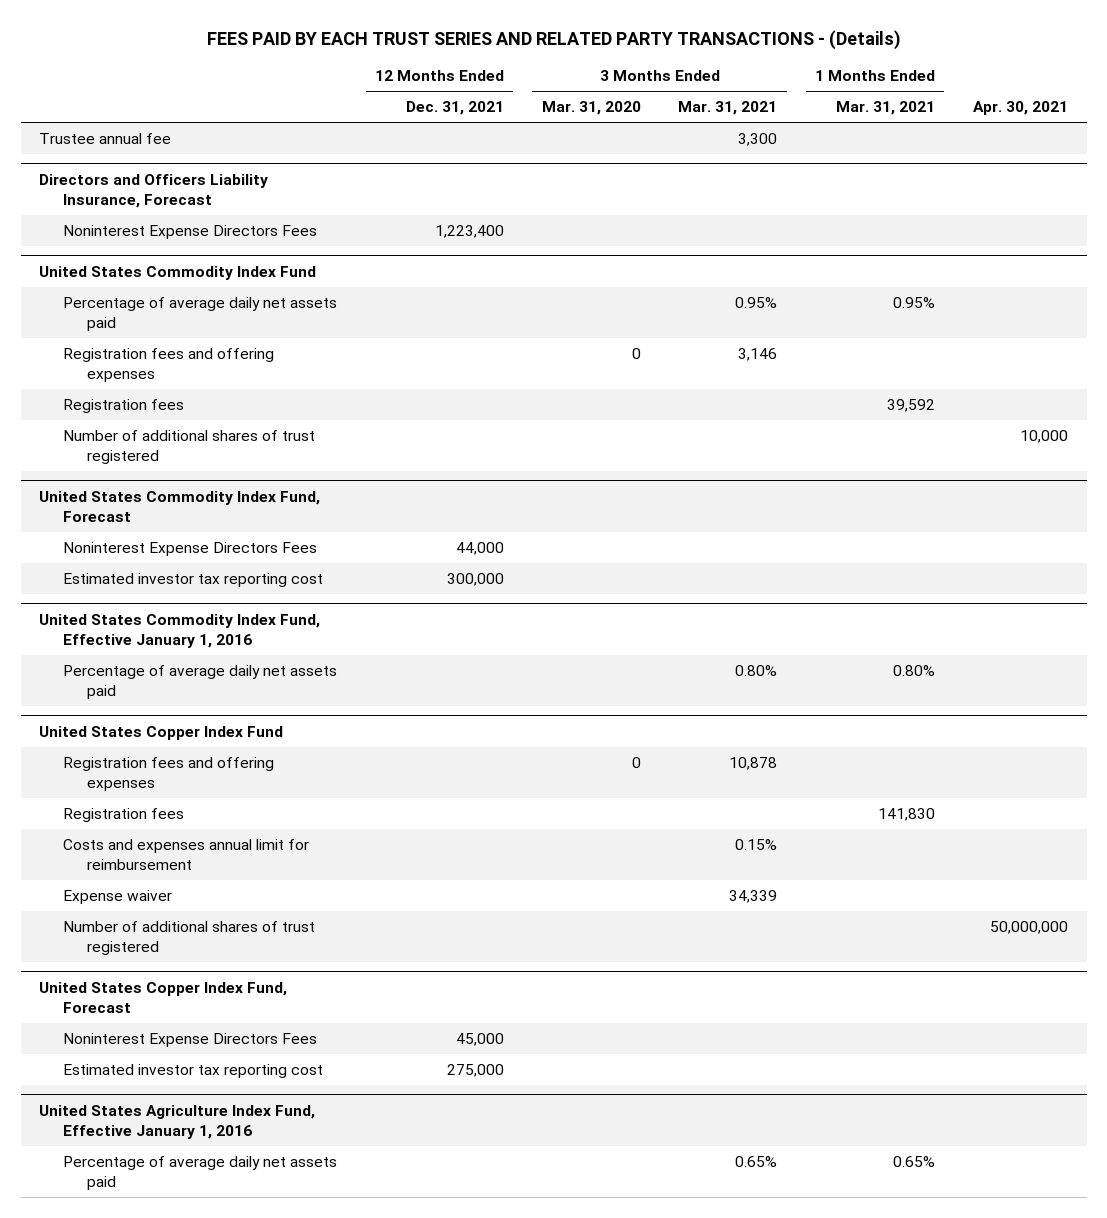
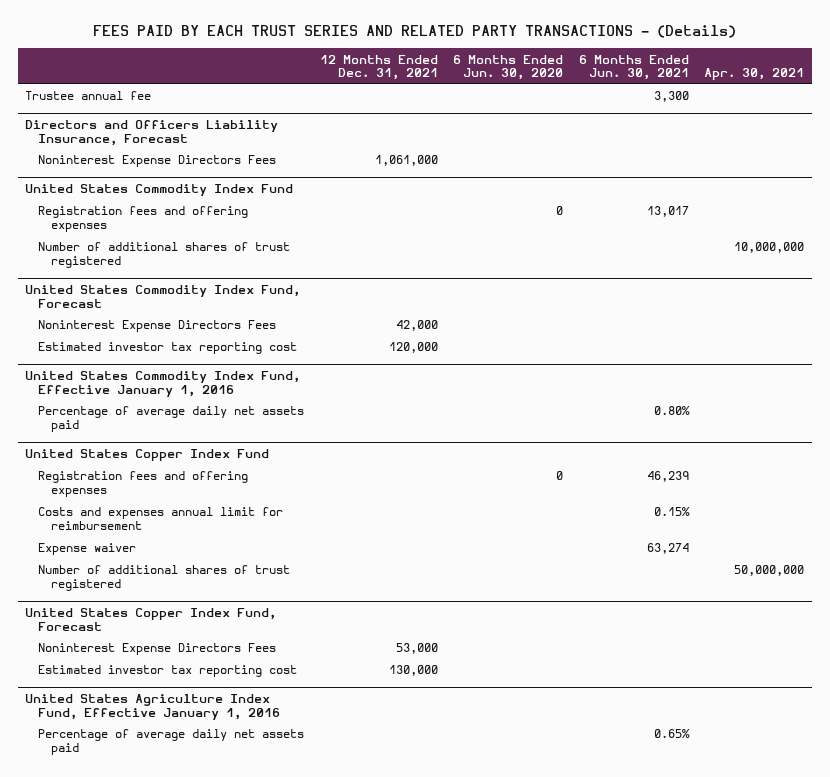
- | 12 Months Ended Dec. 31, 2021 | 3 Months Ended Mar. 31, 2020 | 3 Months Ended Mar. 31, 2021 | 1 Months Ended Mar. 31, 2021 | Apr. 30, 2021
+ | 12 Months Ended Dec. 31, 2021 | 6 Months Ended Jun. 30, 2020 | 6 Months Ended Jun. 30, 2021 | Apr. 30, 2021
@ Directors and Officers Liability Insurance, Forecast
- Noninterest Expense Directors Fees | 1,223,400 | | | |
+ Noninterest Expense Directors Fees | 1,061,000 | | |
@ United States Commodity Index Fund
- Percentage of average daily net assets paid | | | 0.95% | 0.95% |
- Registration fees | | | | 39,592 |
- Number of additional shares of trust registered | | | | | 10,000
+ Number of additional shares of trust registered | | | | 10,000,000
@ United States Commodity Index Fund, Forecast
- Noninterest Expense Directors Fees | 44,000 | | | |
- Estimated investor tax reporting cost | 300,000 | | | |
+ Noninterest Expense Directors Fees | 42,000 | | |
+ Estimated investor tax reporting cost | 120,000 | | |
@ United States Copper Index Fund
- Registration fees | | | | 141,830 |
@ United States Copper Index Fund, Forecast
- Noninterest Expense Directors Fees | 45,000 | | | |
- Estimated investor tax reporting cost | 275,000 | | | |
+ Noninterest Expense Directors Fees | 53,000 | | |
+ Estimated investor tax reporting cost | 130,000 | | |

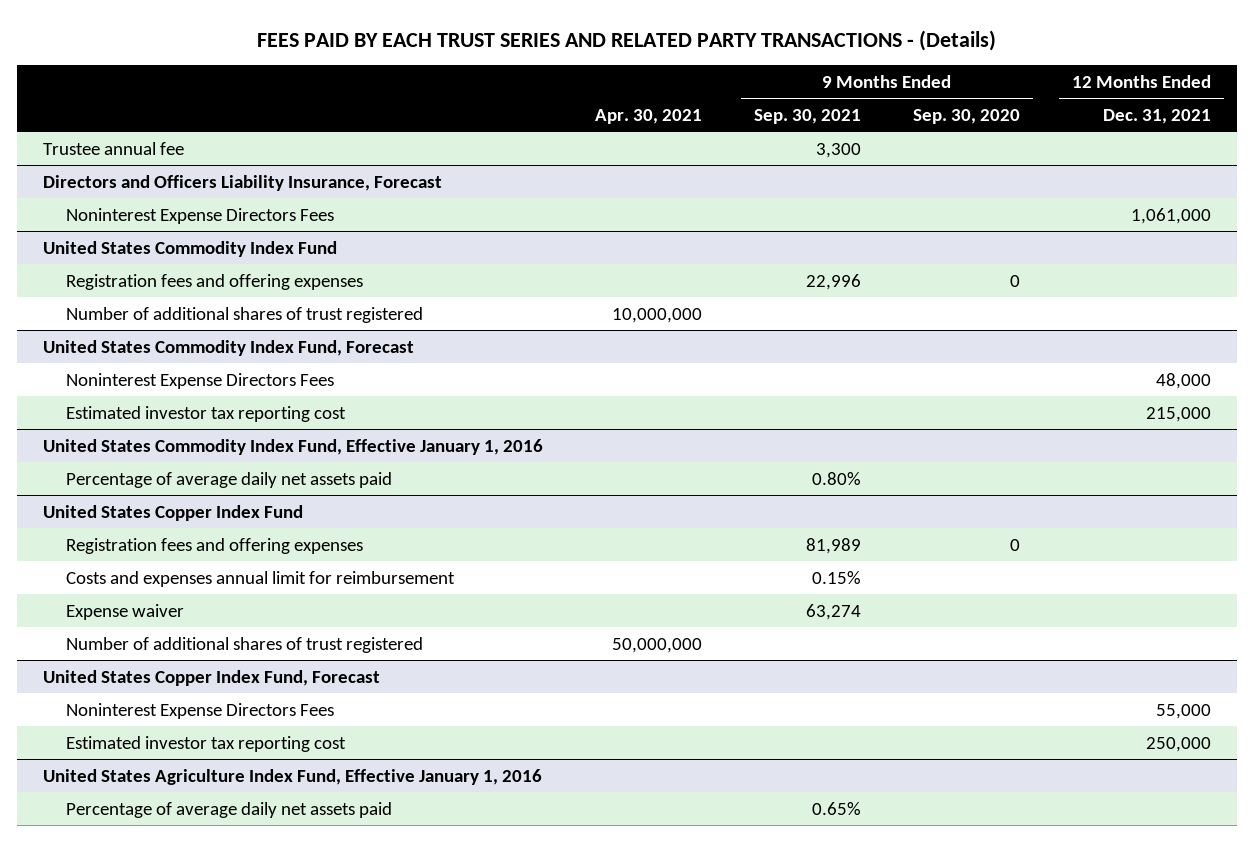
- | 12 Months Ended Dec. 31, 2021 | 6 Months Ended Jun. 30, 2020 | 6 Months Ended Jun. 30, 2021 | Apr. 30, 2021
+ | Apr. 30, 2021 | 9 Months Ended Sep. 30, 2021 | 9 Months Ended Sep. 30, 2020 | 12 Months Ended Dec. 31, 2021
@ United States Commodity Index Fund, Forecast
- Noninterest Expense Directors Fees | 42,000 | | |
- Estimated investor tax reporting cost | 120,000 | | |
+ Noninterest Expense Directors Fees | | | | 48,000
+ Estimated investor tax reporting cost | | | | 215,000
@ United States Copper Index Fund, Forecast
- Noninterest Expense Directors Fees | 53,000 | | |
- Estimated investor tax reporting cost | 130,000 | | |
+ Noninterest Expense Directors Fees | | | | 55,000
+ Estimated investor tax reporting cost | | | | 250,000

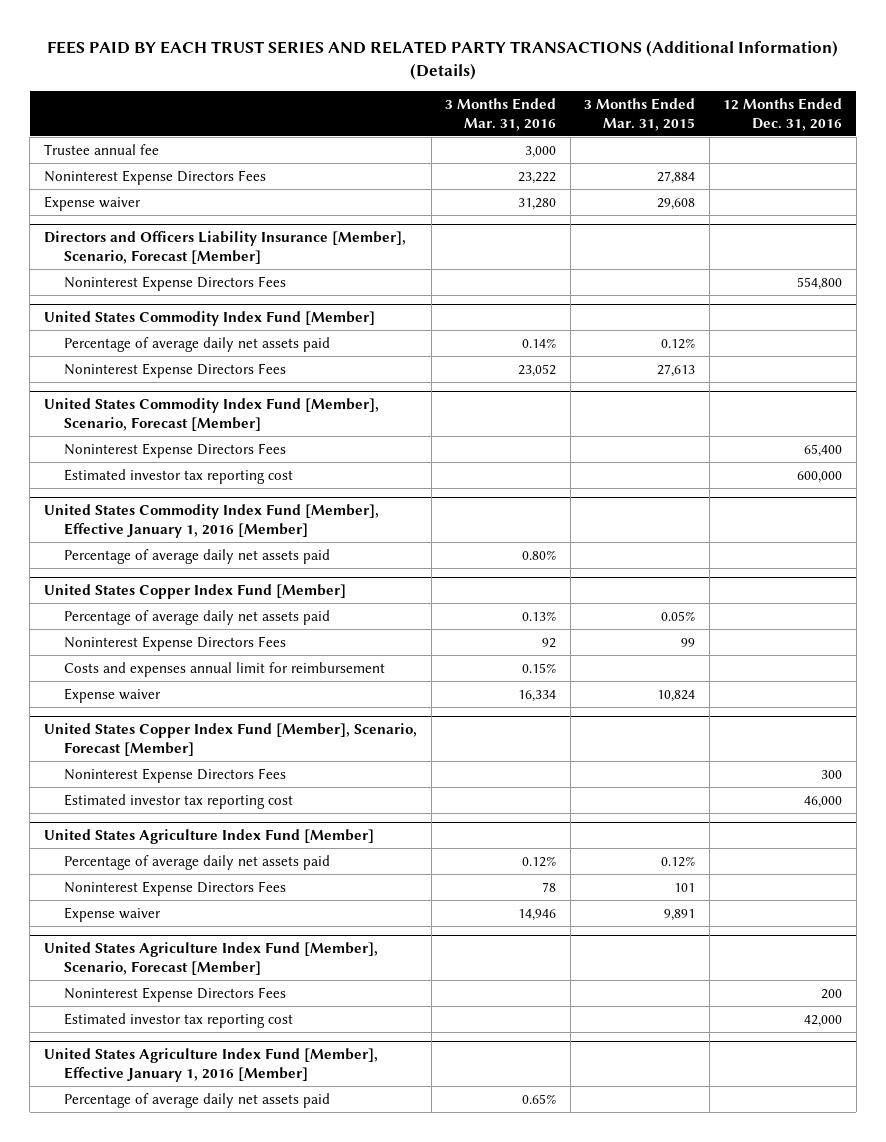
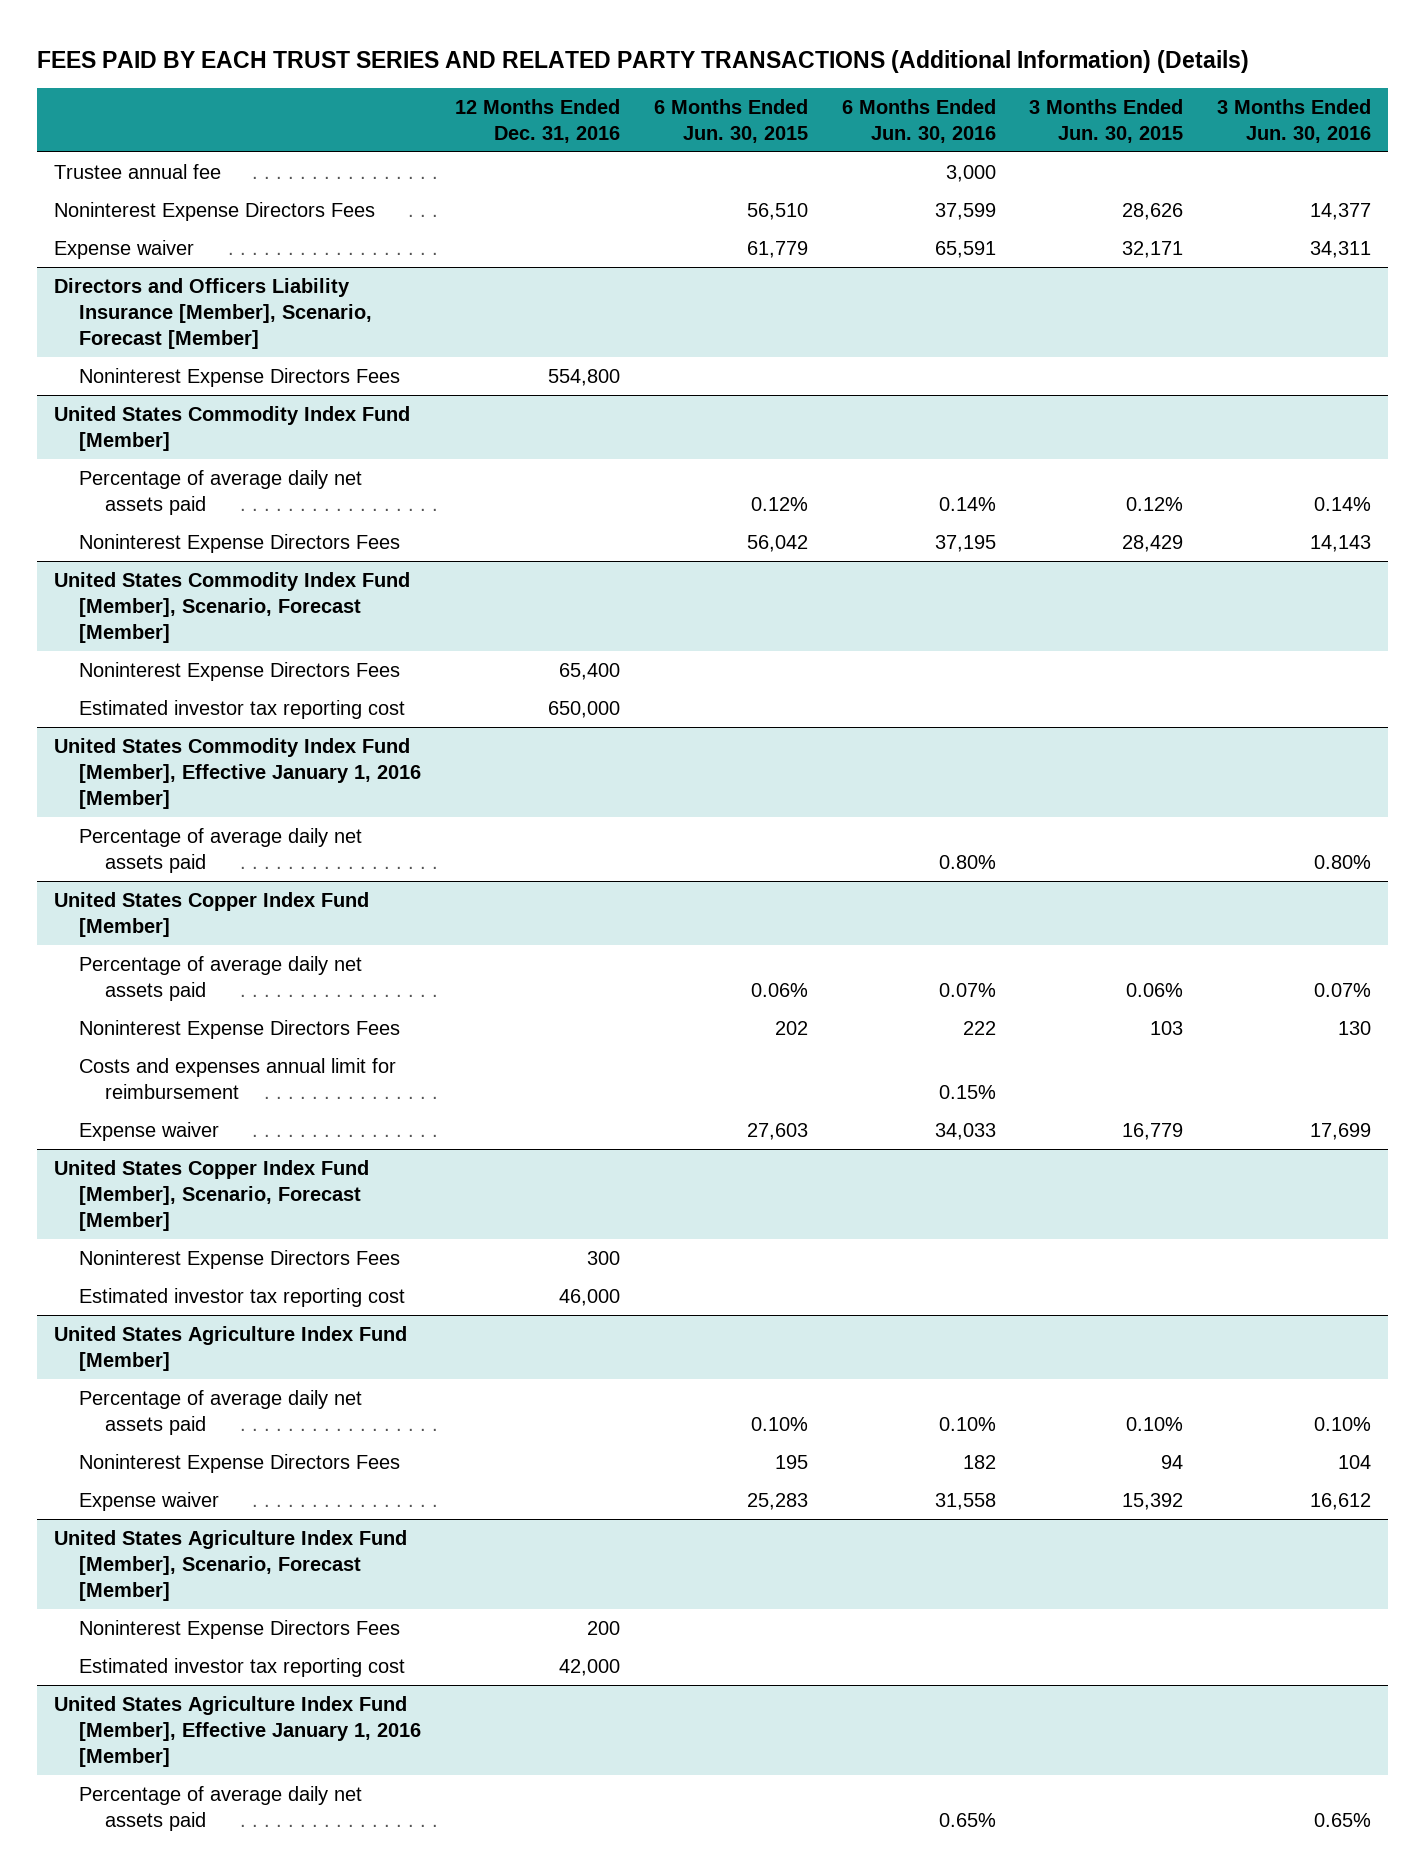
- | 3 Months Ended Mar. 31, 2016 | 3 Months Ended Mar. 31, 2015 | 12 Months Ended Dec. 31, 2016
+ | 12 Months Ended Dec. 31, 2016 | 6 Months Ended Jun. 30, 2015 | 6 Months Ended Jun. 30, 2016 | 3 Months Ended Jun. 30, 2015 | 3 Months Ended Jun. 30, 2016
@ United States Commodity Index Fund [Member], Scenario, Forecast [Member]
- Estimated investor tax reporting cost | | | 600,000
+ Estimated investor tax reporting cost | 650,000 | | | |

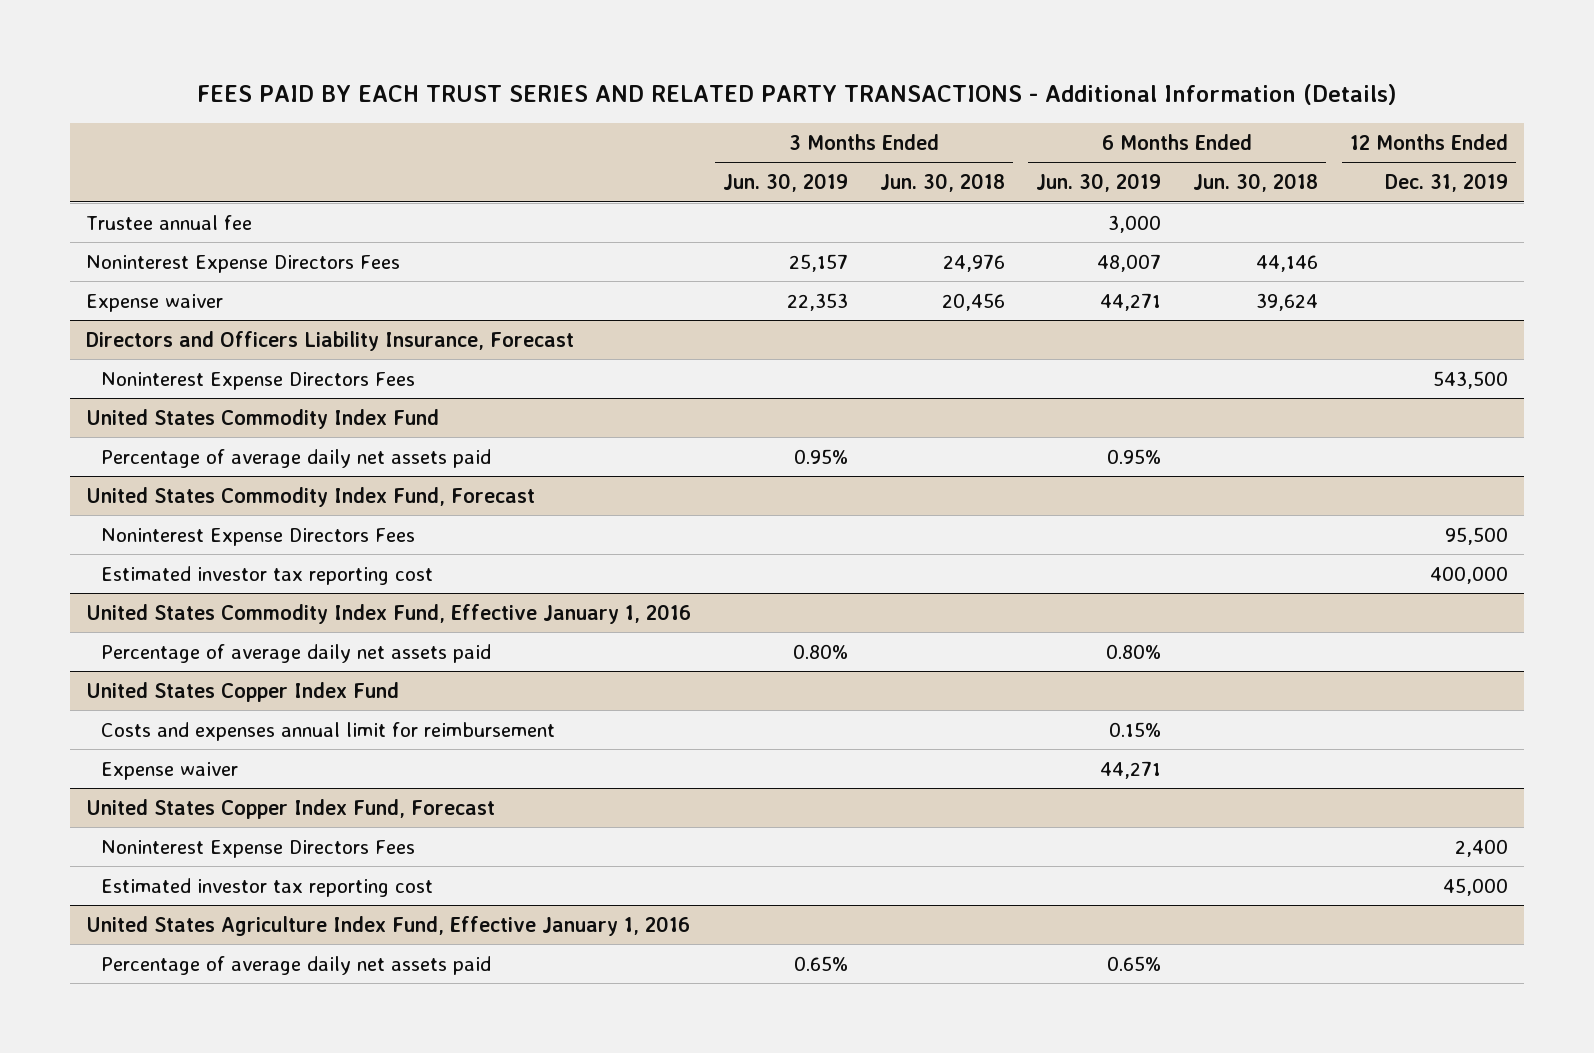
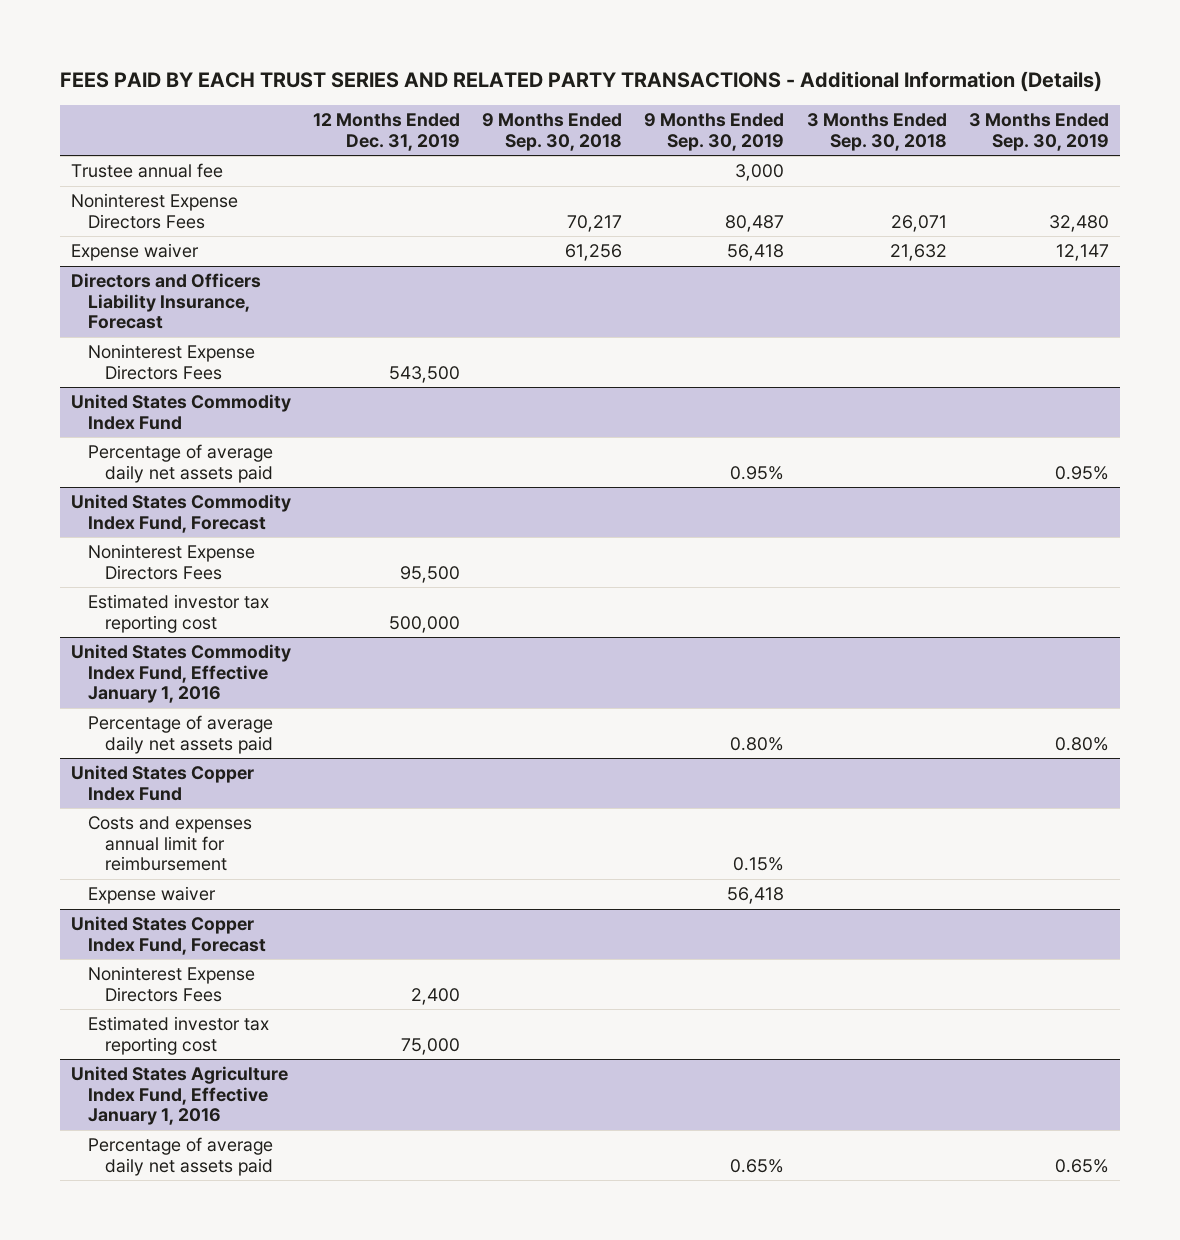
- | 3 Months Ended Jun. 30, 2019 | 3 Months Ended Jun. 30, 2018 | 6 Months Ended Jun. 30, 2019 | 6 Months Ended Jun. 30, 2018 | 12 Months Ended Dec. 31, 2019
+ | 12 Months Ended Dec. 31, 2019 | 9 Months Ended Sep. 30, 2018 | 9 Months Ended Sep. 30, 2019 | 3 Months Ended Sep. 30, 2018 | 3 Months Ended Sep. 30, 2019
@ United States Commodity Index Fund, Forecast
- Estimated investor tax reporting cost | | | | | 400,000
+ Estimated investor tax reporting cost | 500,000 | | | |
@ United States Copper Index Fund, Forecast
- Estimated investor tax reporting cost | | | | | 45,000
+ Estimated investor tax reporting cost | 75,000 | | | |

